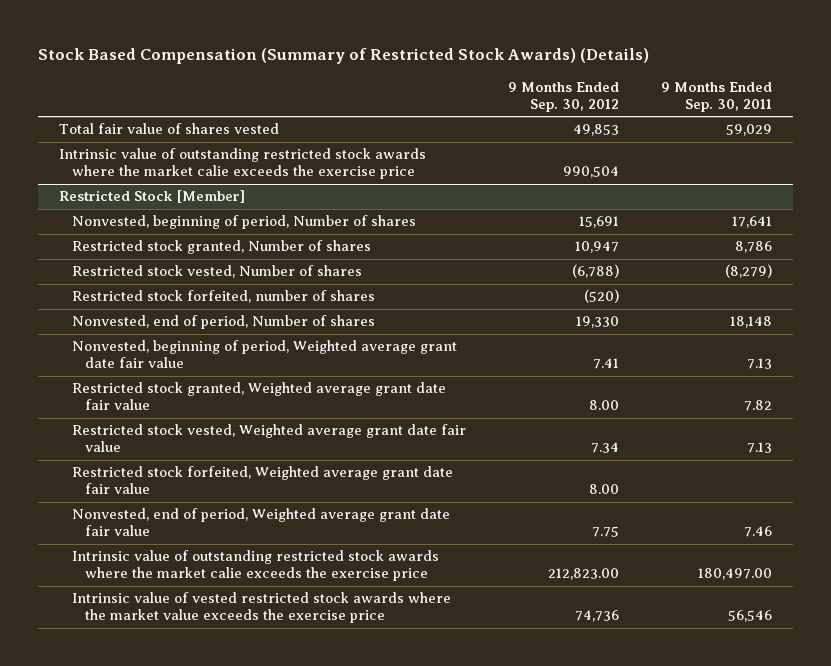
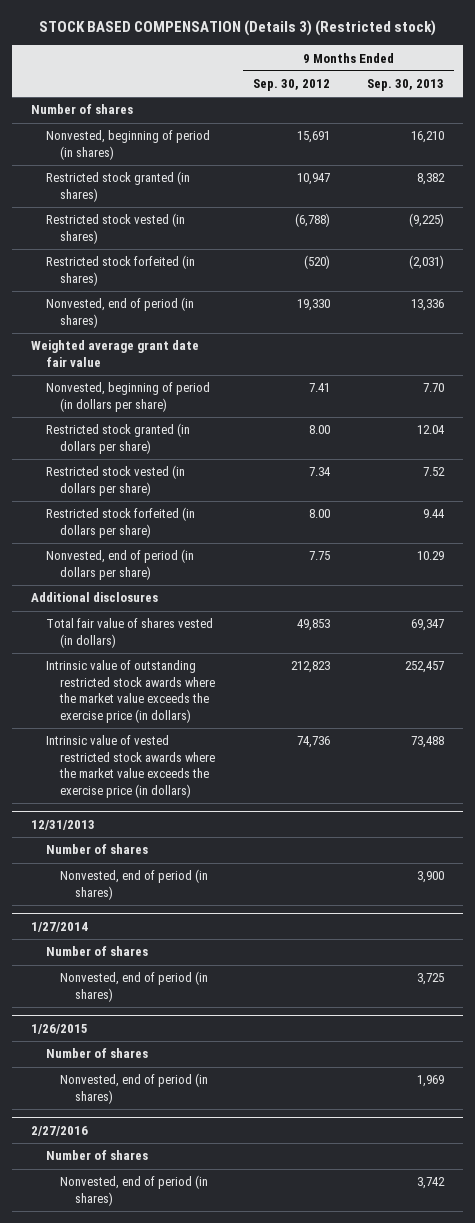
- Stock Based Compensation (Summary of Restricted Stock Awards) (Details)
+ STOCK BASED COMPENSATION (Details 3) (Restricted stock)
- | 9 Months Ended Sep. 30, 2012 | 9 Months Ended Sep. 30, 2011
+ | 9 Months Ended Sep. 30, 2012 | 9 Months Ended Sep. 30, 2013
- Total fair value of shares vested | 49,853 | 59,029
- Intrinsic value of outstanding restricted stock awards where the market calie exceeds the exercise price | 990,504 |
- Restricted Stock [Member]
- Nonvested, beginning of period, Number of shares | 15,691 | 17,641
- Restricted stock granted, Number of shares | 10,947 | 8,786
- Restricted stock vested, Number of shares | (6,788) | (8,279)
- Restricted stock forfeited, number of shares | (520) |
- Nonvested, end of period, Number of shares | 19,330 | 18,148
- Nonvested, beginning of period, Weighted average grant date fair value | 7.41 | 7.13
- Restricted stock granted, Weighted average grant date fair value | 8.00 | 7.82
- Restricted stock vested, Weighted average grant date fair value | 7.34 | 7.13
- Restricted stock forfeited, Weighted average grant date fair value | 8.00 |
- Nonvested, end of period, Weighted average grant date fair value | 7.75 | 7.46
- Intrinsic value of outstanding restricted stock awards where the market calie exceeds the exercise price | 212,823.00 | 180,497.00
- Intrinsic value of vested restricted stock awards where the market value exceeds the exercise price | 74,736 | 56,546
+ Number of shares
+ Nonvested, beginning of period (in shares) | 15,691 | 16,210
+ Restricted stock granted (in shares) | 10,947 | 8,382
+ Restricted stock vested (in shares) | (6,788) | (9,225)
+ Restricted stock forfeited (in shares) | (520) | (2,031)
+ Nonvested, end of period (in shares) | 19,330 | 13,336
+ Weighted average grant date fair value
+ Nonvested, beginning of period (in dollars per share) | 7.41 | 7.70
+ Restricted stock granted (in dollars per share) | 8.00 | 12.04
+ Restricted stock vested (in dollars per share) | 7.34 | 7.52
+ Restricted stock forfeited (in dollars per share) | 8.00 | 9.44
+ Nonvested, end of period (in dollars per share) | 7.75 | 10.29
+ Additional disclosures
+ Total fair value of shares vested (in dollars) | 49,853 | 69,347
+ Intrinsic value of outstanding restricted stock awards where the market value exceeds the exercise price (in dollars) | 212,823 | 252,457
+ Intrinsic value of vested restricted stock awards where the market value exceeds the exercise price (in dollars) | 74,736 | 73,488
+ 12/31/2013
+ Number of shares
+ Nonvested, end of period (in shares) | | 3,900
+ 1/27/2014
+ Number of shares
+ Nonvested, end of period (in shares) | | 3,725
+ 1/26/2015
+ Number of shares
+ Nonvested, end of period (in shares) | | 1,969
+ 2/27/2016
+ Number of shares
+ Nonvested, end of period (in shares) | | 3,742

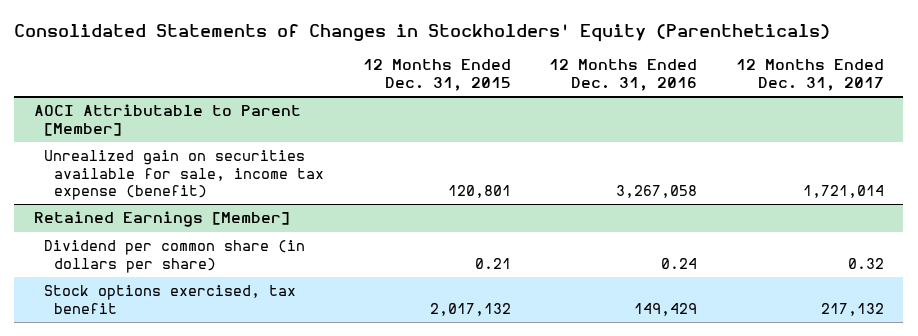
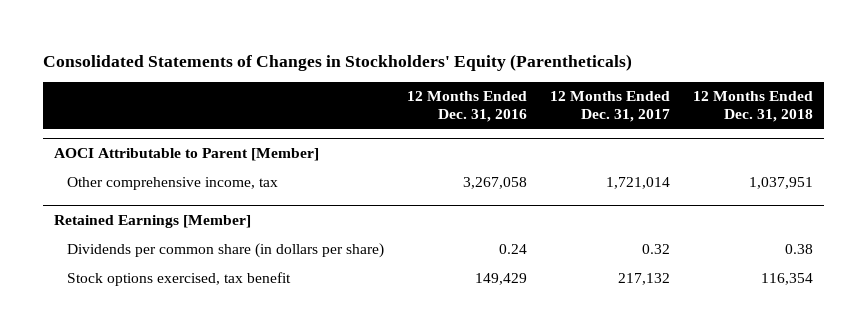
- | 12 Months Ended Dec. 31, 2015 | 12 Months Ended Dec. 31, 2016 | 12 Months Ended Dec. 31, 2017
+ | 12 Months Ended Dec. 31, 2016 | 12 Months Ended Dec. 31, 2017 | 12 Months Ended Dec. 31, 2018
@ AOCI Attributable to Parent [Member]
- Unrealized gain on securities available for sale, income tax expense (benefit) | 120,801 | 3,267,058 | 1,721,014
+ Other comprehensive income, tax | 3,267,058 | 1,721,014 | 1,037,951
@ Retained Earnings [Member]
- Dividend per common share (in dollars per share) | 0.21 | 0.24 | 0.32
+ Dividends per common share (in dollars per share) | 0.24 | 0.32 | 0.38

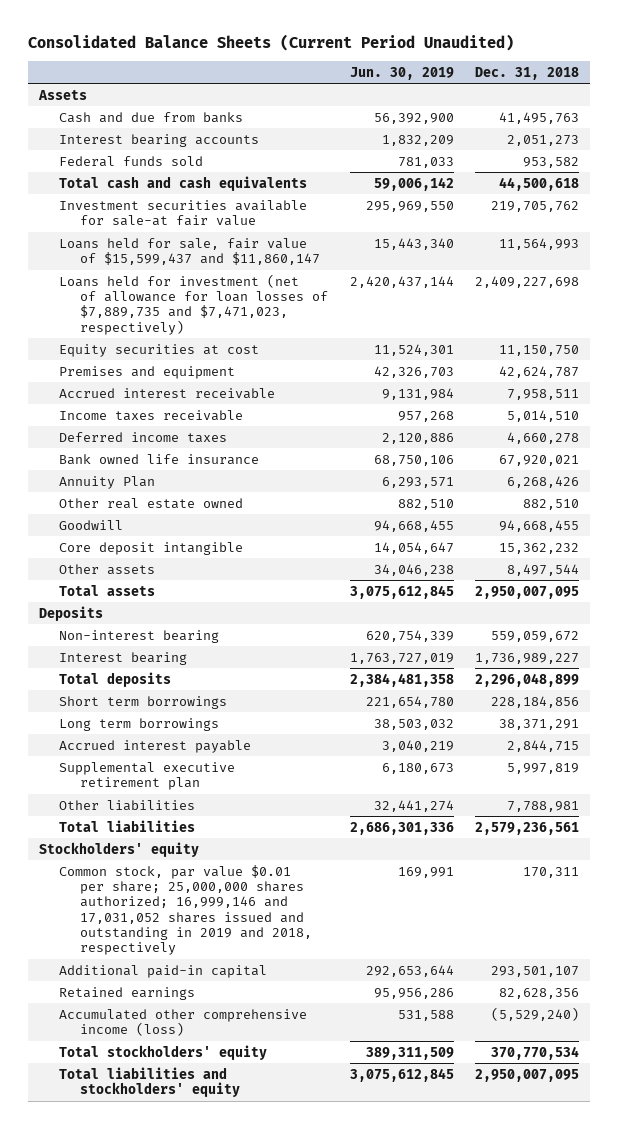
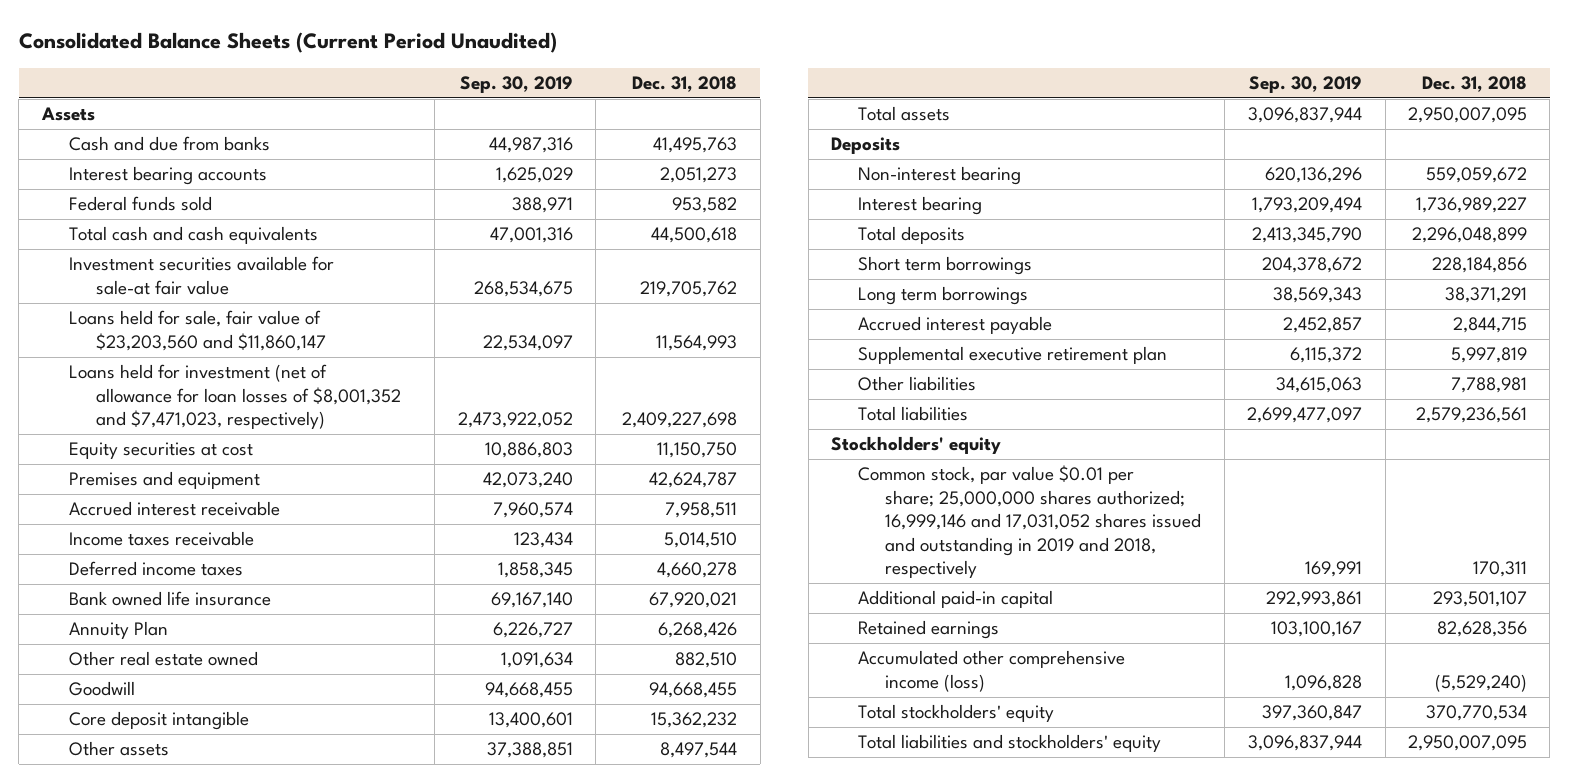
- | Jun. 30, 2019 | Dec. 31, 2018
+ | Sep. 30, 2019 | Dec. 31, 2018
- Loans held for sale, fair value of $15,599,437 and $11,860,147 | 15,443,340 | 11,564,993
- Loans held for investment (net of allowance for loan losses of $7,889,735 and $7,471,023, respectively) | 2,420,437,144 | 2,409,227,698
+ Loans held for sale, fair value of $23,203,560 and $11,860,147 | 22,534,097 | 11,564,993
+ Loans held for investment (net of allowance for loan losses of $8,001,352 and $7,471,023, respectively) | 2,473,922,052 | 2,409,227,698

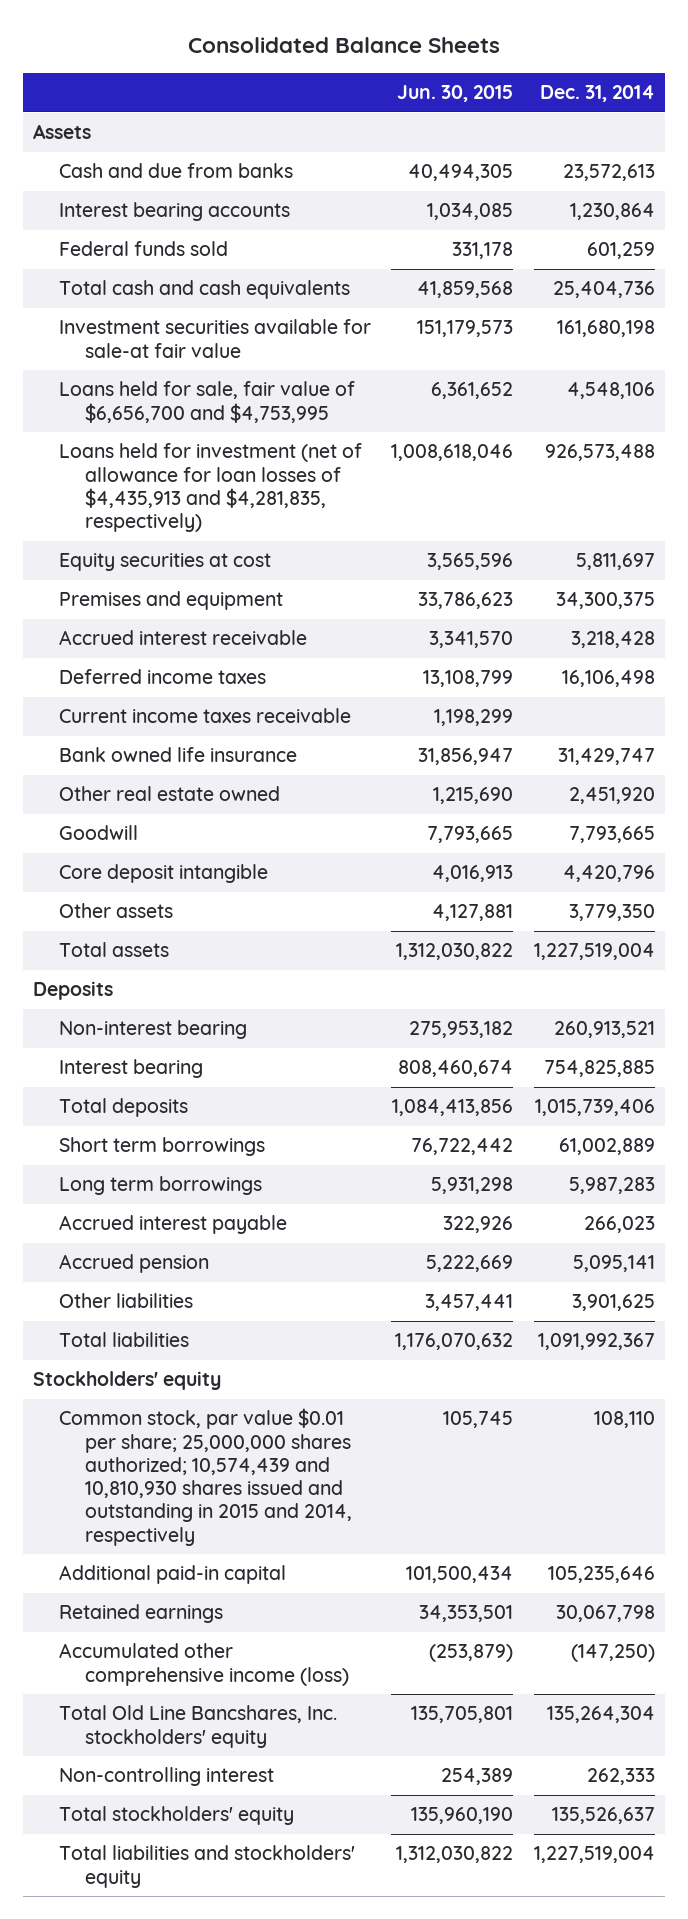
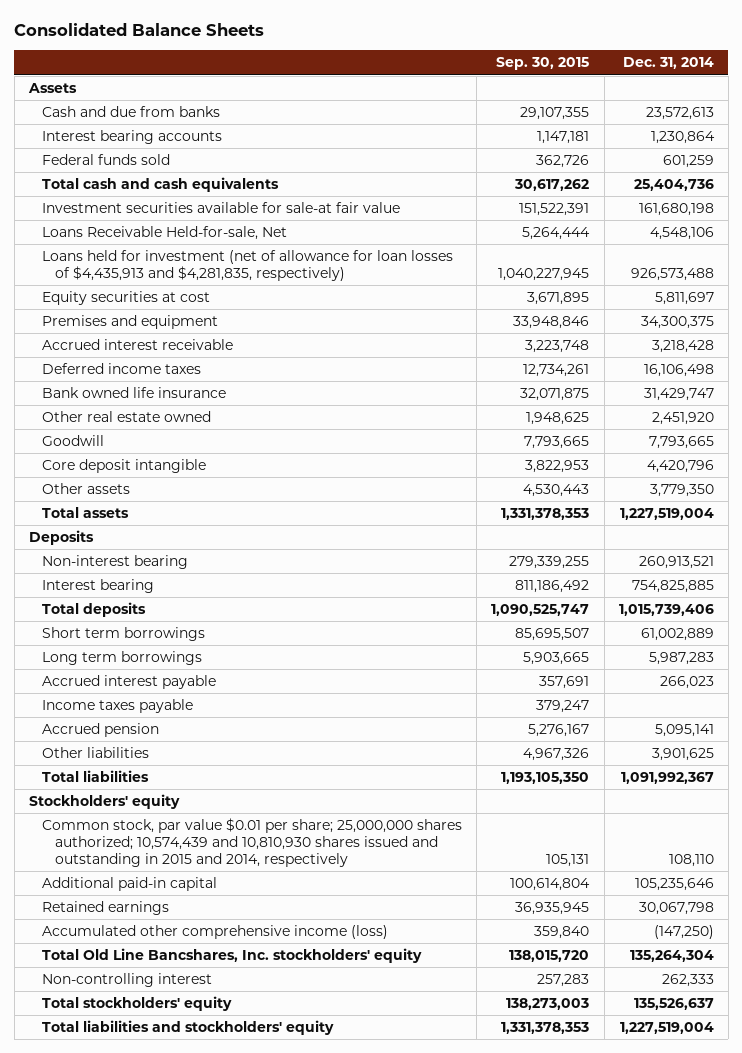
- | Jun. 30, 2015 | Dec. 31, 2014
+ | Sep. 30, 2015 | Dec. 31, 2014
- Loans held for sale, fair value of $6,656,700 and $4,753,995 | 6,361,652 | 4,548,106
+ Loans Receivable Held-for-sale, Net | 5,264,444 | 4,548,106
- Current income taxes receivable | 1,198,299 |
+ Income taxes payable | 379,247 |

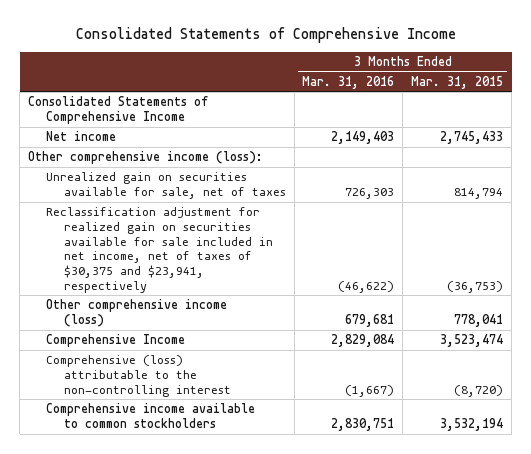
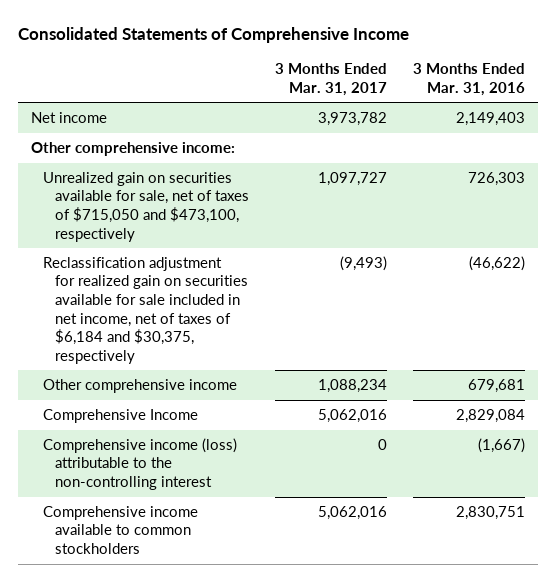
- | 3 Months Ended Mar. 31, 2016 | 3 Months Ended Mar. 31, 2015
+ | 3 Months Ended Mar. 31, 2017 | 3 Months Ended Mar. 31, 2016
- Consolidated Statements of Comprehensive Income
- Other comprehensive income (loss):
- Unrealized gain on securities available for sale, net of taxes | 726,303 | 814,794
- Reclassification adjustment for realized gain on securities available for sale included in net income, net of taxes of $30,375 and $23,941, respectively | (46,622) | (36,753)
- Other comprehensive income (loss) | 679,681 | 778,041
+ Other comprehensive income:
+ Unrealized gain on securities available for sale, net of taxes of $715,050 and $473,100, respectively | 1,097,727 | 726,303
+ Reclassification adjustment for realized gain on securities available for sale included in net income, net of taxes of $6,184 and $30,375, respectively | (9,493) | (46,622)
+ Other comprehensive income | 1,088,234 | 679,681
- Comprehensive (loss) attributable to the non-controlling interest | (1,667) | (8,720)
+ Comprehensive income (loss) attributable to the non-controlling interest | 0 | (1,667)

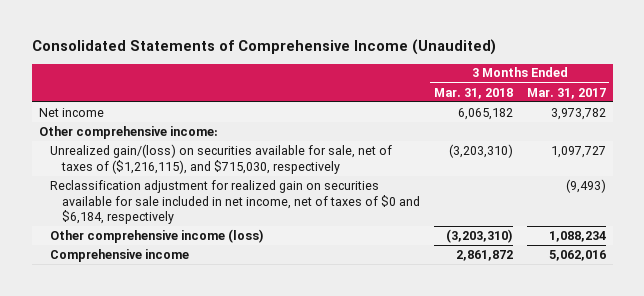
- Consolidated Statements of Comprehensive Income
+ Consolidated Statements of Comprehensive Income (Unaudited)
- | 3 Months Ended Mar. 31, 2017 | 3 Months Ended Mar. 31, 2016
+ | 3 Months Ended Mar. 31, 2018 | 3 Months Ended Mar. 31, 2017
- Unrealized gain on securities available for sale, net of taxes of $715,050 and $473,100, respectively | 1,097,727 | 726,303
- Reclassification adjustment for realized gain on securities available for sale included in net income, net of taxes of $6,184 and $30,375, respectively | (9,493) | (46,622)
- Other comprehensive income | 1,088,234 | 679,681
- Comprehensive Income | 5,062,016 | 2,829,084
- Comprehensive income (loss) attributable to the non-controlling interest | 0 | (1,667)
- Comprehensive income available to common stockholders | 5,062,016 | 2,830,751
+ Unrealized gain/(loss) on securities available for sale, net of taxes of ($1,216,115), and $715,030, respectively | (3,203,310) | 1,097,727
+ Reclassification adjustment for realized gain on securities available for sale included in net income, net of taxes of $0 and $6,184, respectively | | (9,493)
+ Other comprehensive income (loss) | (3,203,310) | 1,088,234
+ Comprehensive income | 2,861,872 | 5,062,016

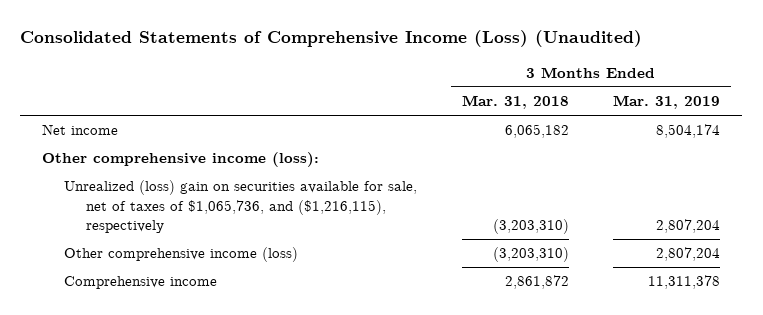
- Consolidated Statements of Comprehensive Income (Unaudited)
+ Consolidated Statements of Comprehensive Income (Loss) (Unaudited)
- | 3 Months Ended Mar. 31, 2018 | 3 Months Ended Mar. 31, 2017
+ | 3 Months Ended Mar. 31, 2018 | 3 Months Ended Mar. 31, 2019
- Other comprehensive income:
- Unrealized gain/(loss) on securities available for sale, net of taxes of ($1,216,115), and $715,030, respectively | (3,203,310) | 1,097,727
- Reclassification adjustment for realized gain on securities available for sale included in net income, net of taxes of $0 and $6,184, respectively | | (9,493)
+ Other comprehensive income (loss):
+ Unrealized (loss) gain on securities available for sale, net of taxes of $1,065,736, and ($1,216,115), respectively | (3,203,310) | 2,807,204

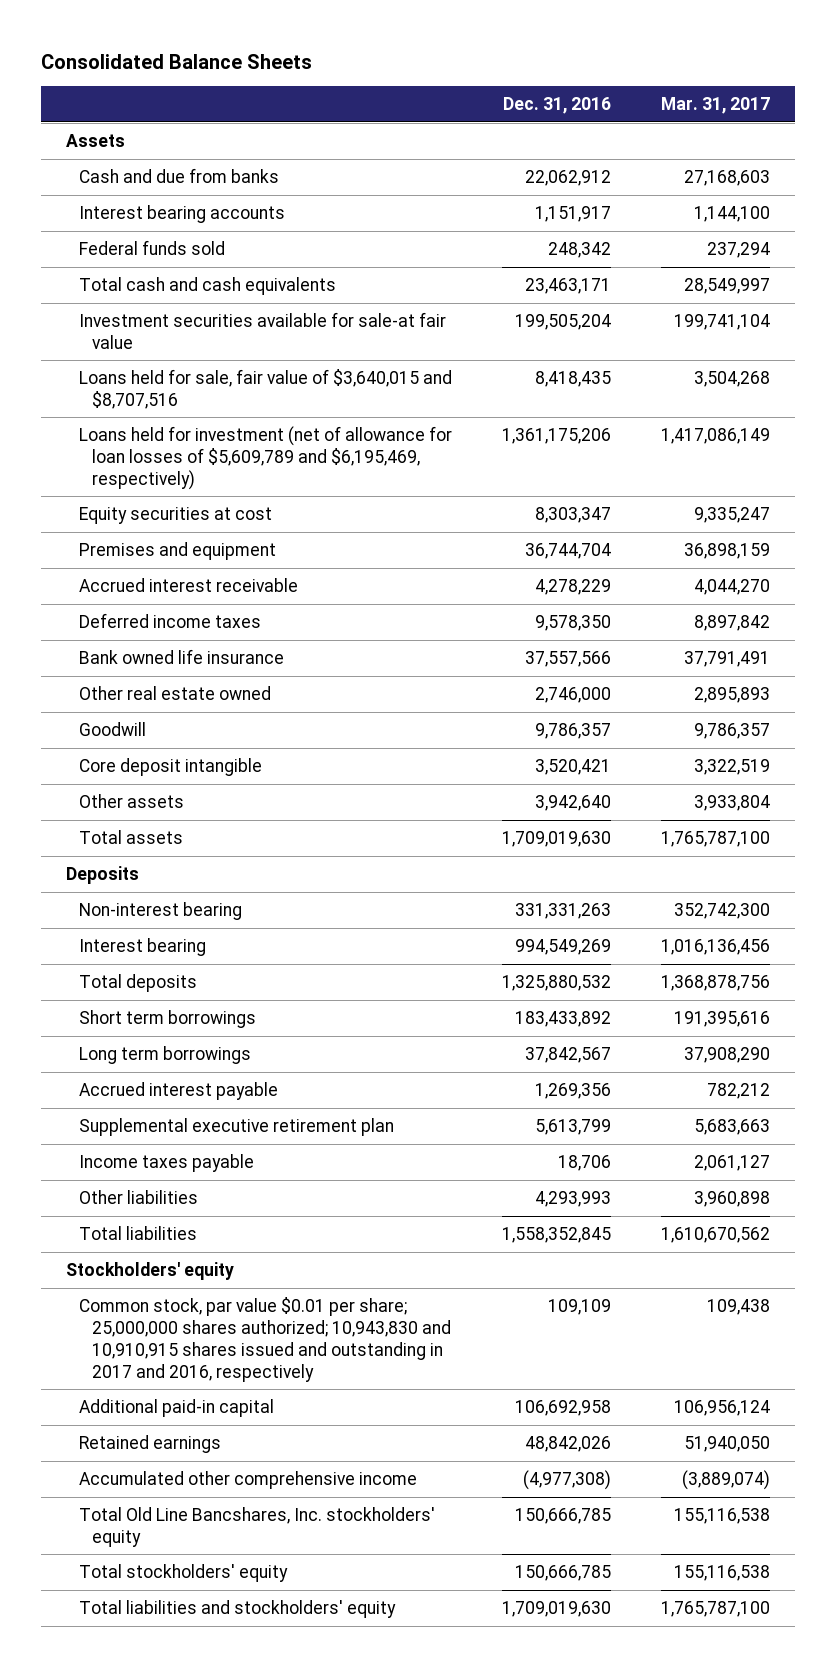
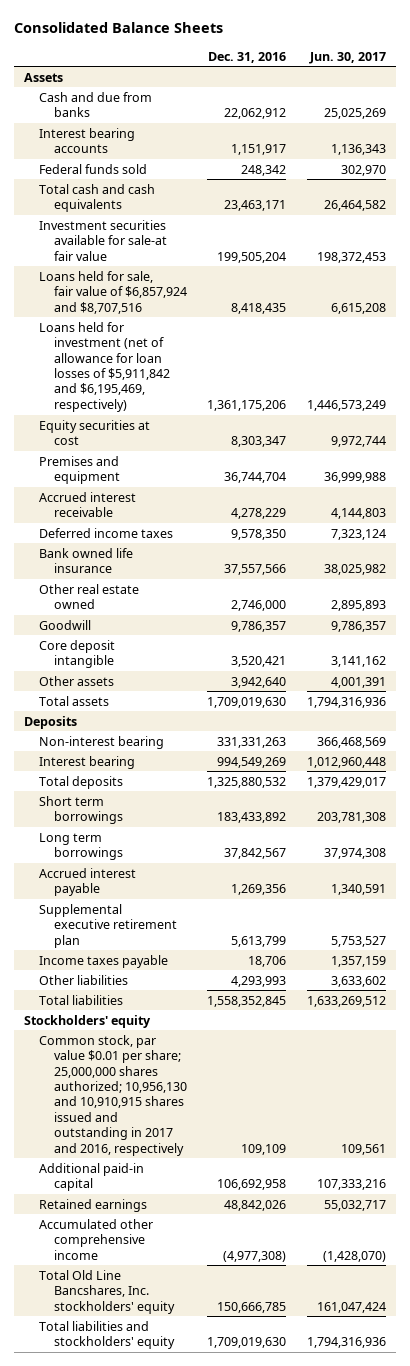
- | Dec. 31, 2016 | Mar. 31, 2017
+ | Dec. 31, 2016 | Jun. 30, 2017
- Loans held for sale, fair value of $3,640,015 and $8,707,516 | 8,418,435 | 3,504,268
- Loans held for investment (net of allowance for loan losses of $5,609,789 and $6,195,469, respectively) | 1,361,175,206 | 1,417,086,149
+ Loans held for sale, fair value of $6,857,924 and $8,707,516 | 8,418,435 | 6,615,208
+ Loans held for investment (net of allowance for loan losses of $5,911,842 and $6,195,469, respectively) | 1,361,175,206 | 1,446,573,249
- Common stock, par value $0.01 per share; 25,000,000 shares authorized; 10,943,830 and 10,910,915 shares issued and outstanding in 2017 and 2016, respectively | 109,109 | 109,438
+ Common stock, par value $0.01 per share; 25,000,000 shares authorized; 10,956,130 and 10,910,915 shares issued and outstanding in 2017 and 2016, respectively | 109,109 | 109,561
- Total stockholders' equity | 150,666,785 | 155,116,538

